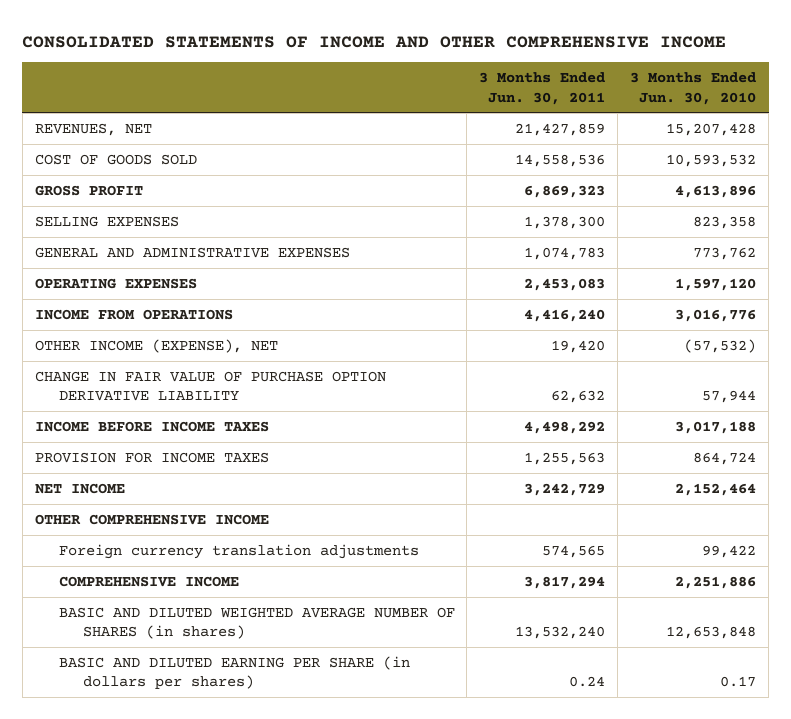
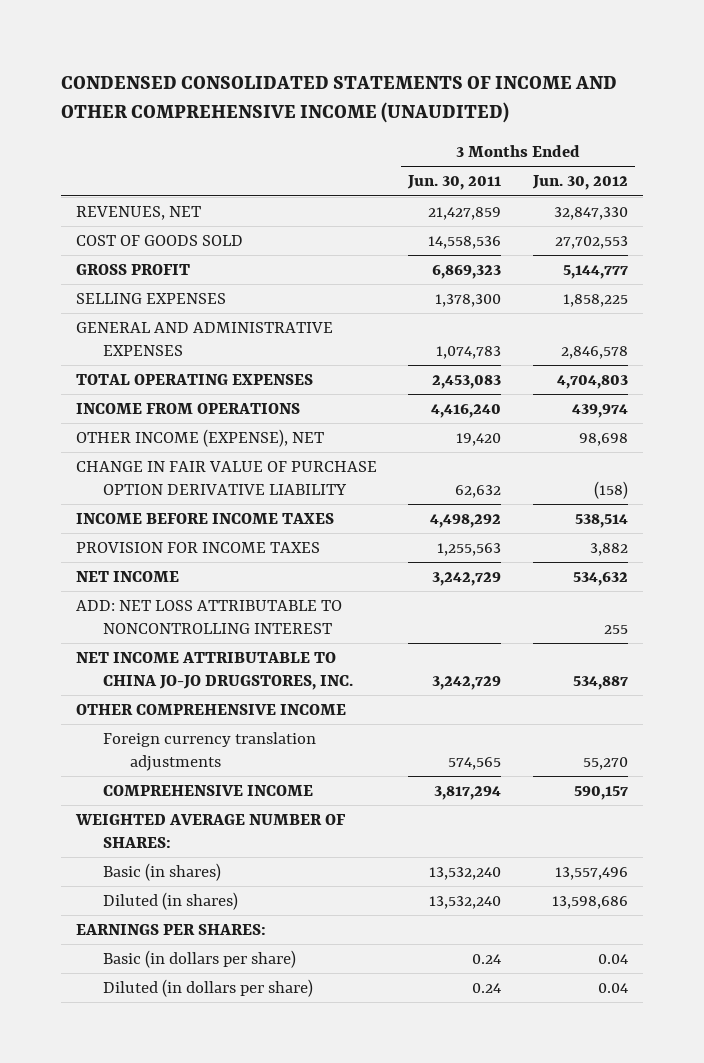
- CONSOLIDATED STATEMENTS OF INCOME AND OTHER COMPREHENSIVE INCOME
+ CONDENSED CONSOLIDATED STATEMENTS OF INCOME AND OTHER COMPREHENSIVE INCOME (UNAUDITED)
- | 3 Months Ended Jun. 30, 2011 | 3 Months Ended Jun. 30, 2010
+ | 3 Months Ended Jun. 30, 2011 | 3 Months Ended Jun. 30, 2012
- OPERATING EXPENSES | 2,453,083 | 1,597,120
+ TOTAL OPERATING EXPENSES | 2,453,083 | 4,704,803
+ ADD: NET LOSS ATTRIBUTABLE TO NONCONTROLLING INTEREST | | 255
+ NET INCOME ATTRIBUTABLE TO CHINA JO-JO DRUGSTORES, INC. | 3,242,729 | 534,887
- BASIC AND DILUTED WEIGHTED AVERAGE NUMBER OF SHARES (in shares) | 13,532,240 | 12,653,848
- BASIC AND DILUTED EARNING PER SHARE (in dollars per shares) | 0.24 | 0.17
+ WEIGHTED AVERAGE NUMBER OF SHARES:
+ Basic (in shares) | 13,532,240 | 13,557,496
+ Diluted (in shares) | 13,532,240 | 13,598,686
+ EARNINGS PER SHARES:
+ Basic (in dollars per share) | 0.24 | 0.04
+ Diluted (in dollars per share) | 0.24 | 0.04

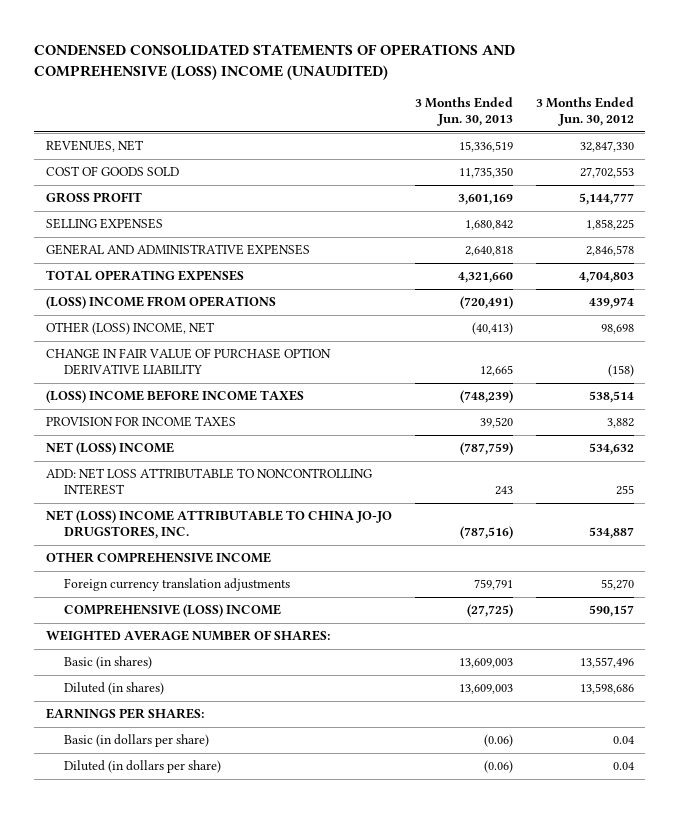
- CONDENSED CONSOLIDATED STATEMENTS OF INCOME AND OTHER COMPREHENSIVE INCOME (UNAUDITED)
+ CONDENSED CONSOLIDATED STATEMENTS OF OPERATIONS AND COMPREHENSIVE (LOSS) INCOME (UNAUDITED)
- | 3 Months Ended Jun. 30, 2011 | 3 Months Ended Jun. 30, 2012
+ | 3 Months Ended Jun. 30, 2013 | 3 Months Ended Jun. 30, 2012
- INCOME FROM OPERATIONS | 4,416,240 | 439,974
- OTHER INCOME (EXPENSE), NET | 19,420 | 98,698
+ (LOSS) INCOME FROM OPERATIONS | (720,491) | 439,974
+ OTHER (LOSS) INCOME, NET | (40,413) | 98,698
- INCOME BEFORE INCOME TAXES | 4,498,292 | 538,514
+ (LOSS) INCOME BEFORE INCOME TAXES | (748,239) | 538,514
- NET INCOME | 3,242,729 | 534,632
+ NET (LOSS) INCOME | (787,759) | 534,632
- NET INCOME ATTRIBUTABLE TO CHINA JO-JO DRUGSTORES, INC. | 3,242,729 | 534,887
+ NET (LOSS) INCOME ATTRIBUTABLE TO CHINA JO-JO DRUGSTORES, INC. | (787,516) | 534,887
- COMPREHENSIVE INCOME | 3,817,294 | 590,157
+ COMPREHENSIVE (LOSS) INCOME | (27,725) | 590,157

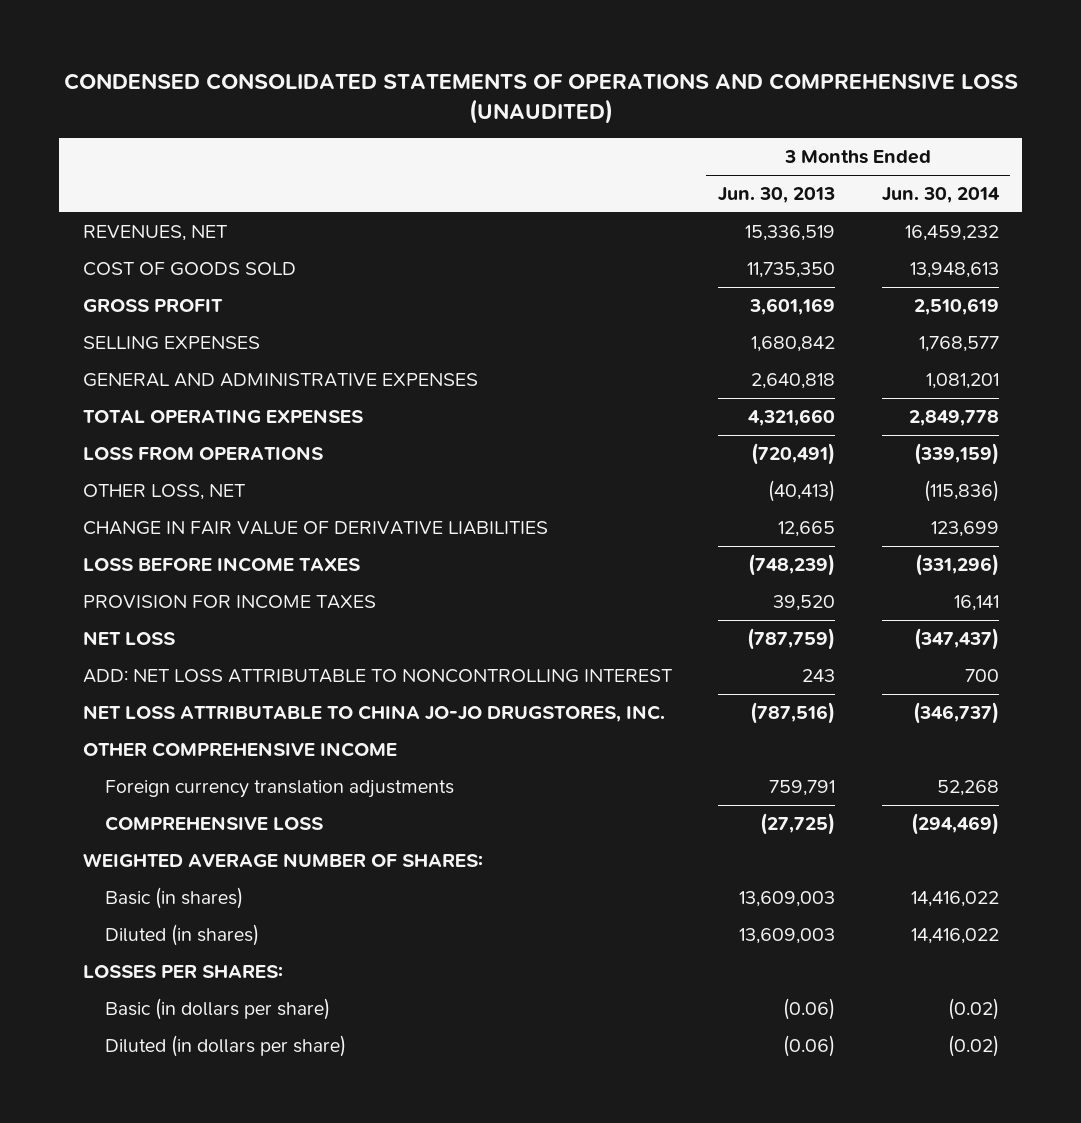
- CONDENSED CONSOLIDATED STATEMENTS OF OPERATIONS AND COMPREHENSIVE (LOSS) INCOME (UNAUDITED)
+ CONDENSED CONSOLIDATED STATEMENTS OF OPERATIONS AND COMPREHENSIVE LOSS (UNAUDITED)
- | 3 Months Ended Jun. 30, 2013 | 3 Months Ended Jun. 30, 2012
+ | 3 Months Ended Jun. 30, 2013 | 3 Months Ended Jun. 30, 2014
- (LOSS) INCOME FROM OPERATIONS | (720,491) | 439,974
- OTHER (LOSS) INCOME, NET | (40,413) | 98,698
- CHANGE IN FAIR VALUE OF PURCHASE OPTION DERIVATIVE LIABILITY | 12,665 | (158)
- (LOSS) INCOME BEFORE INCOME TAXES | (748,239) | 538,514
+ LOSS FROM OPERATIONS | (720,491) | (339,159)
+ OTHER LOSS, NET | (40,413) | (115,836)
+ CHANGE IN FAIR VALUE OF DERIVATIVE LIABILITIES | 12,665 | 123,699
+ LOSS BEFORE INCOME TAXES | (748,239) | (331,296)
- NET (LOSS) INCOME | (787,759) | 534,632
+ NET LOSS | (787,759) | (347,437)
- NET (LOSS) INCOME ATTRIBUTABLE TO CHINA JO-JO DRUGSTORES, INC. | (787,516) | 534,887
+ NET LOSS ATTRIBUTABLE TO CHINA JO-JO DRUGSTORES, INC. | (787,516) | (346,737)
- COMPREHENSIVE (LOSS) INCOME | (27,725) | 590,157
+ COMPREHENSIVE LOSS | (27,725) | (294,469)
- EARNINGS PER SHARES:
+ LOSSES PER SHARES:

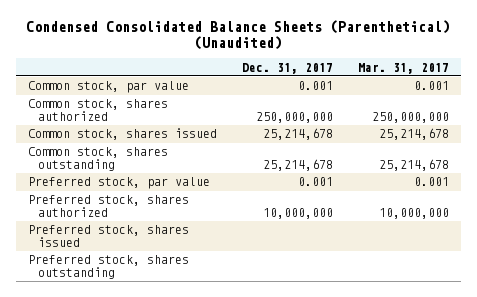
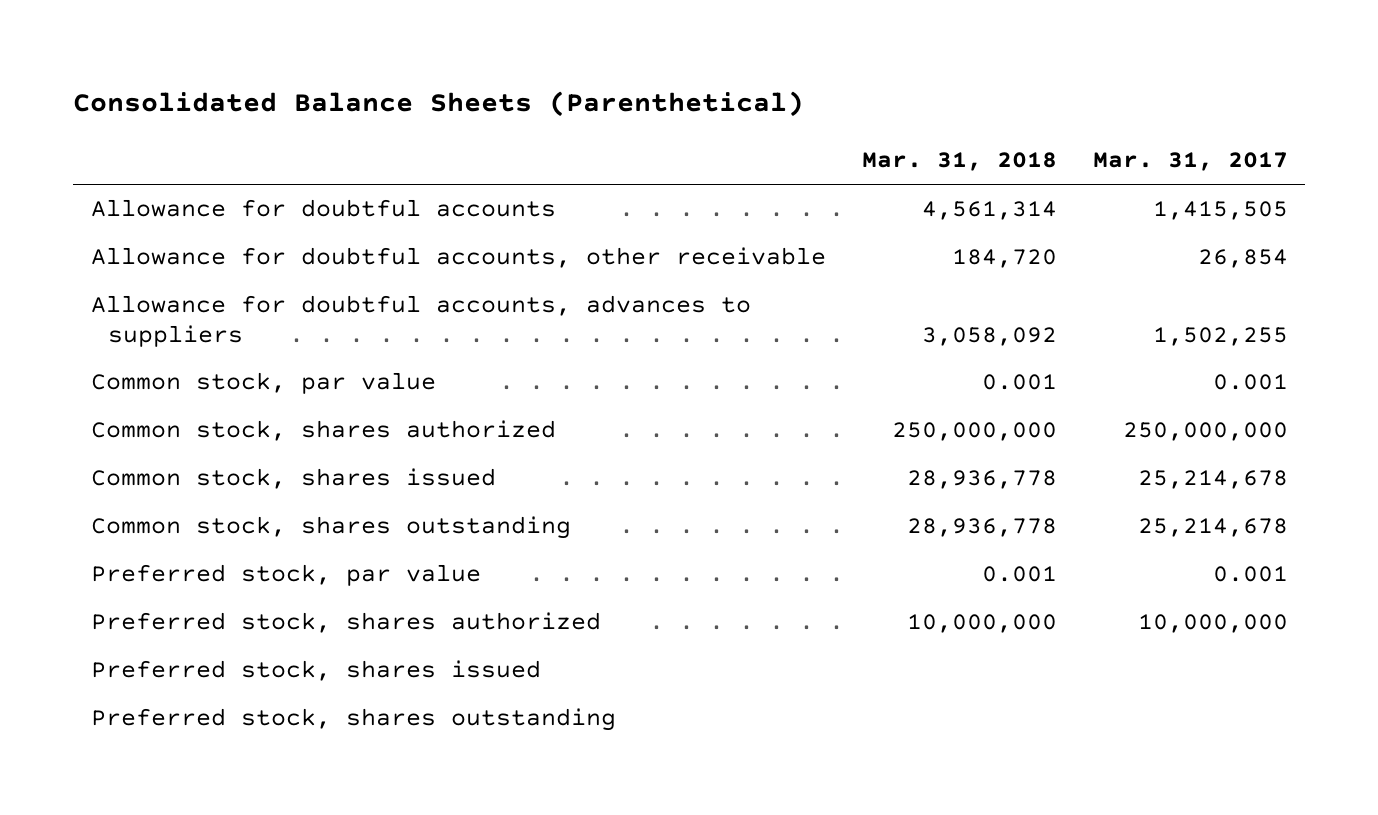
- Condensed Consolidated Balance Sheets (Parenthetical) (Unaudited)
+ Consolidated Balance Sheets (Parenthetical)
- | Dec. 31, 2017 | Mar. 31, 2017
+ | Mar. 31, 2018 | Mar. 31, 2017
+ Allowance for doubtful accounts | 4,561,314 | 1,415,505
+ Allowance for doubtful accounts, other receivable | 184,720 | 26,854
+ Allowance for doubtful accounts, advances to suppliers | 3,058,092 | 1,502,255

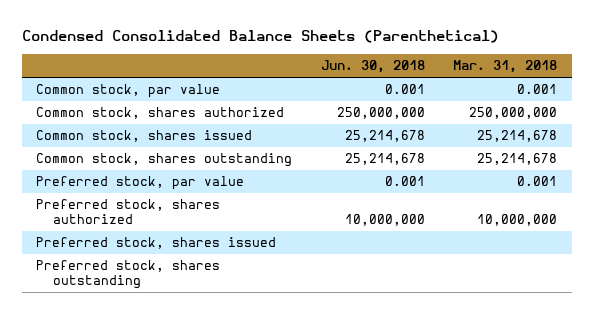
- Consolidated Balance Sheets (Parenthetical)
+ Condensed Consolidated Balance Sheets (Parenthetical)
- | Mar. 31, 2018 | Mar. 31, 2017
+ | Jun. 30, 2018 | Mar. 31, 2018
- Allowance for doubtful accounts | 4,561,314 | 1,415,505
- Allowance for doubtful accounts, other receivable | 184,720 | 26,854
- Allowance for doubtful accounts, advances to suppliers | 3,058,092 | 1,502,255
- Common stock, shares issued | 28,936,778 | 25,214,678
- Common stock, shares outstanding | 28,936,778 | 25,214,678
+ Common stock, shares issued | 25,214,678 | 25,214,678
+ Common stock, shares outstanding | 25,214,678 | 25,214,678

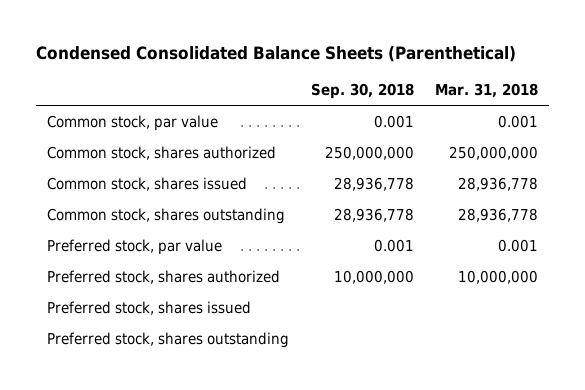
- | Jun. 30, 2018 | Mar. 31, 2018
+ | Sep. 30, 2018 | Mar. 31, 2018
- Common stock, shares issued | 25,214,678 | 25,214,678
- Common stock, shares outstanding | 25,214,678 | 25,214,678
+ Common stock, shares issued | 28,936,778 | 28,936,778
+ Common stock, shares outstanding | 28,936,778 | 28,936,778

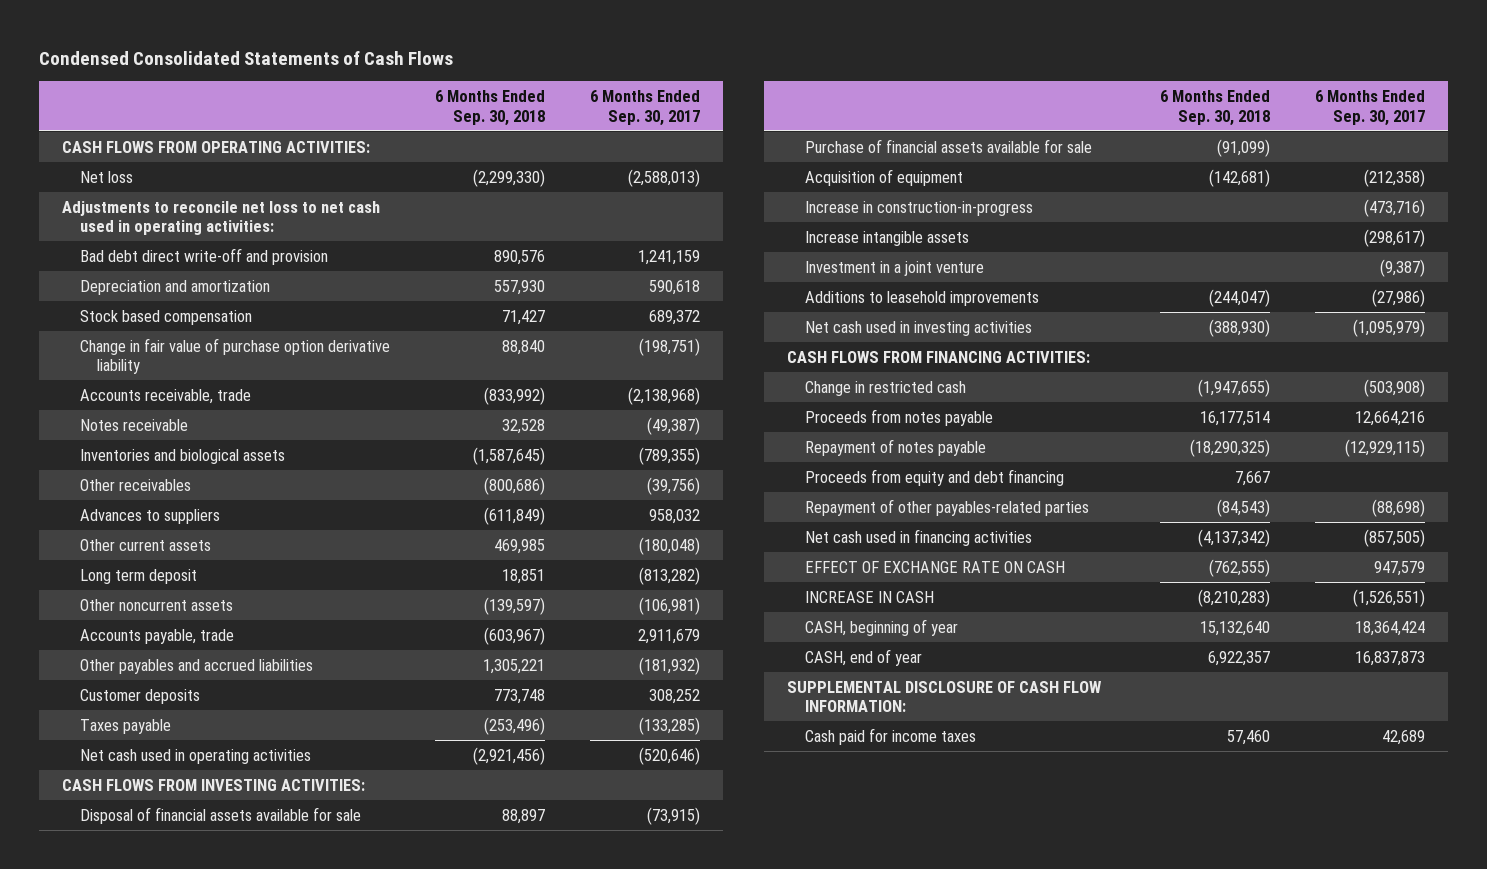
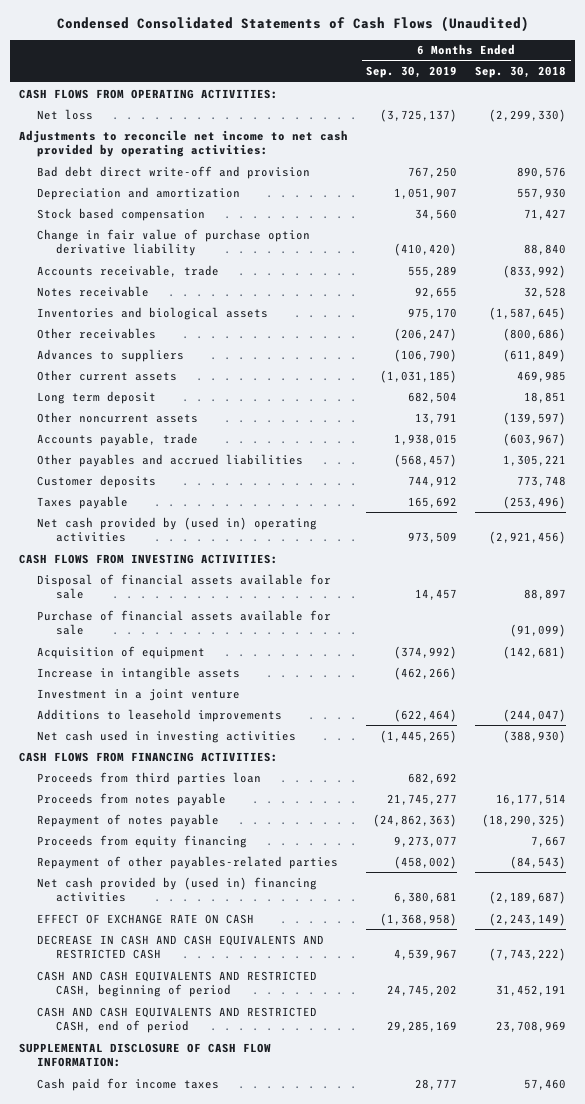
- Condensed Consolidated Statements of Cash Flows
+ Condensed Consolidated Statements of Cash Flows (Unaudited)
- | 6 Months Ended Sep. 30, 2018 | 6 Months Ended Sep. 30, 2017
+ | 6 Months Ended Sep. 30, 2019 | 6 Months Ended Sep. 30, 2018
- Adjustments to reconcile net loss to net cash used in operating activities:
+ Adjustments to reconcile net income to net cash provided by operating activities:
- Net cash used in operating activities | (2,921,456) | (520,646)
+ Net cash provided by (used in) operating activities | 973,509 | (2,921,456)
- Increase in construction-in-progress | | (473,716)
- Increase intangible assets | | (298,617)
+ Increase in intangible assets | (462,266) |
- Change in restricted cash | (1,947,655) | (503,908)
+ Proceeds from third parties loan | 682,692 |
- Proceeds from equity and debt financing | 7,667 |
+ Proceeds from equity financing | 9,273,077 | 7,667
- Net cash used in financing activities | (4,137,342) | (857,505)
- EFFECT OF EXCHANGE RATE ON CASH | (762,555) | 947,579
- INCREASE IN CASH | (8,210,283) | (1,526,551)
- CASH, beginning of year | 15,132,640 | 18,364,424
- CASH, end of year | 6,922,357 | 16,837,873
+ Net cash provided by (used in) financing activities | 6,380,681 | (2,189,687)
+ EFFECT OF EXCHANGE RATE ON CASH | (1,368,958) | (2,243,149)
+ DECREASE IN CASH AND CASH EQUIVALENTS AND RESTRICTED CASH | 4,539,967 | (7,743,222)
+ CASH AND CASH EQUIVALENTS AND RESTRICTED CASH, beginning of period | 24,745,202 | 31,452,191
+ CASH AND CASH EQUIVALENTS AND RESTRICTED CASH, end of period | 29,285,169 | 23,708,969

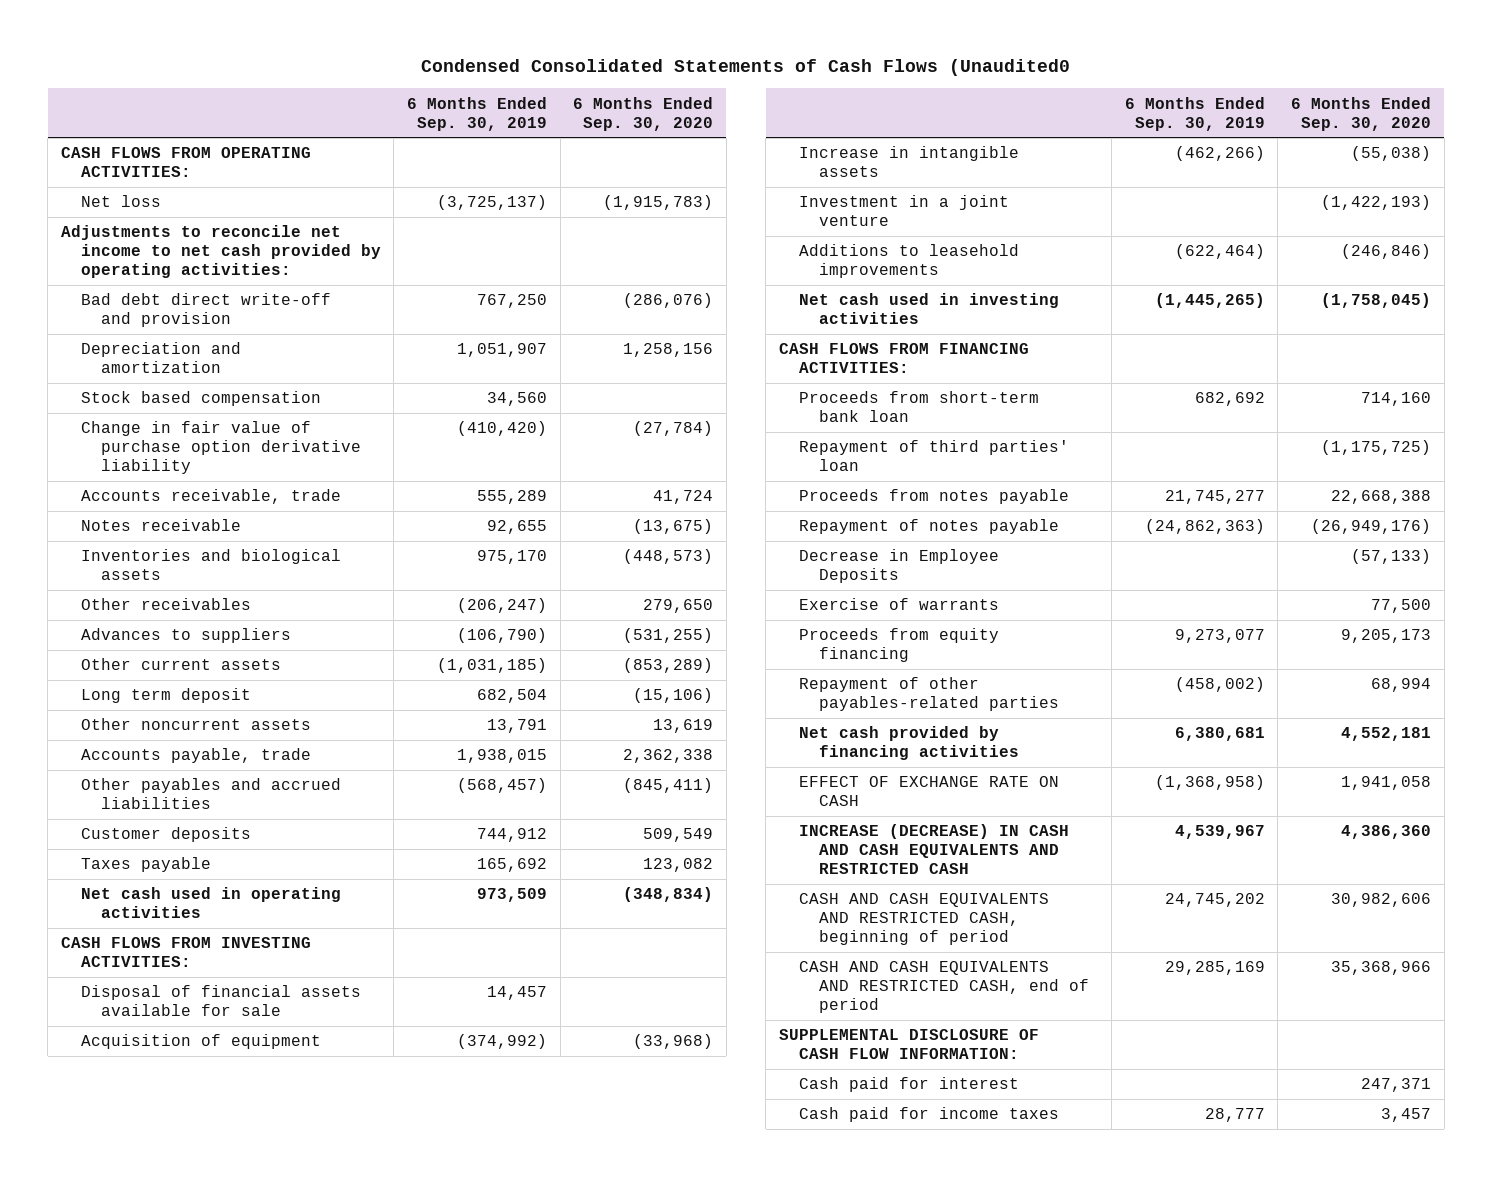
- Condensed Consolidated Statements of Cash Flows (Unaudited)
+ Condensed Consolidated Statements of Cash Flows (Unaudited0
- | 6 Months Ended Sep. 30, 2019 | 6 Months Ended Sep. 30, 2018
+ | 6 Months Ended Sep. 30, 2019 | 6 Months Ended Sep. 30, 2020
- Net cash provided by (used in) operating activities | 973,509 | (2,921,456)
+ Net cash used in operating activities | 973,509 | (348,834)
- Purchase of financial assets available for sale | | (91,099)
- Proceeds from third parties loan | 682,692 |
+ Proceeds from short-term bank loan | 682,692 | 714,160
+ Repayment of third parties' loan | | (1,175,725)
+ Decrease in Employee Deposits | | (57,133)
+ Exercise of warrants | | 77,500
- Net cash provided by (used in) financing activities | 6,380,681 | (2,189,687)
+ Net cash provided by financing activities | 6,380,681 | 4,552,181
- DECREASE IN CASH AND CASH EQUIVALENTS AND RESTRICTED CASH | 4,539,967 | (7,743,222)
+ INCREASE (DECREASE) IN CASH AND CASH EQUIVALENTS AND RESTRICTED CASH | 4,539,967 | 4,386,360
+ Cash paid for interest | | 247,371

